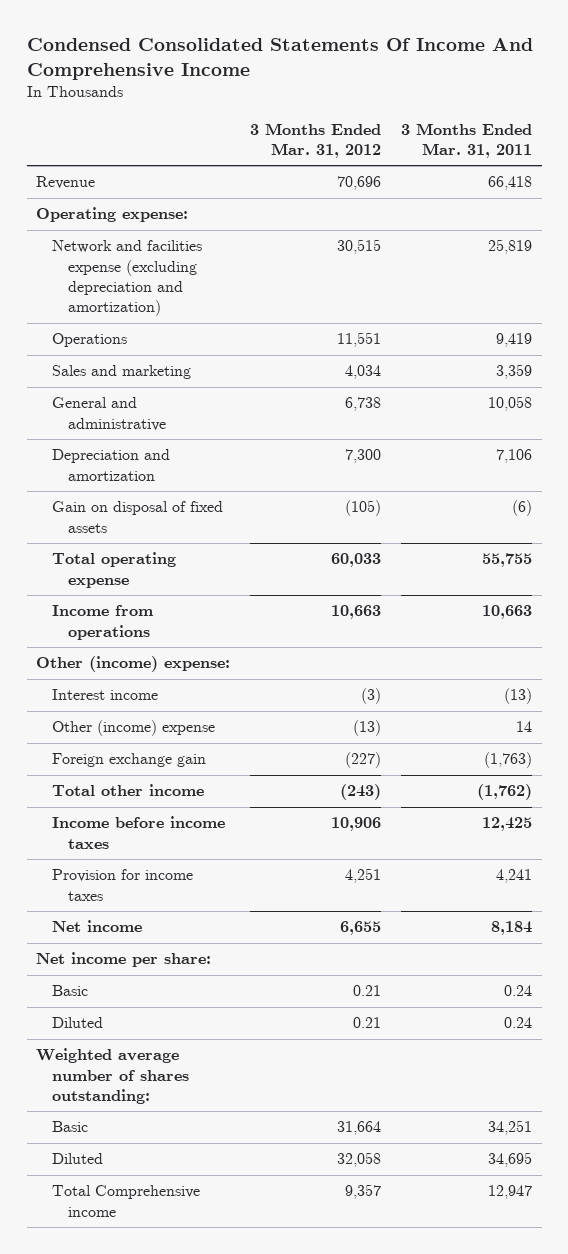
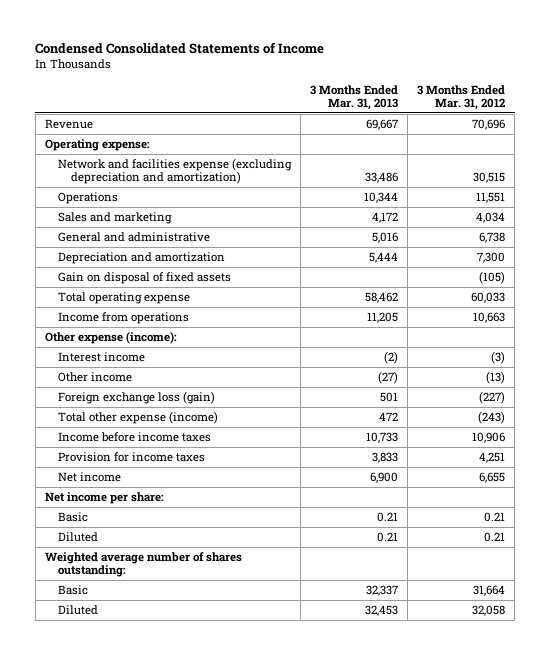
- Condensed Consolidated Statements Of Income And Comprehensive Income
+ Condensed Consolidated Statements of Income
- | 3 Months Ended Mar. 31, 2012 | 3 Months Ended Mar. 31, 2011
+ | 3 Months Ended Mar. 31, 2013 | 3 Months Ended Mar. 31, 2012
- Other (income) expense:
+ Other expense (income):
- Other (income) expense | (13) | 14
- Foreign exchange gain | (227) | (1,763)
- Total other income | (243) | (1,762)
+ Other income | (27) | (13)
+ Foreign exchange loss (gain) | 501 | (227)
+ Total other expense (income) | 472 | (243)
- Total Comprehensive income | 9,357 | 12,947

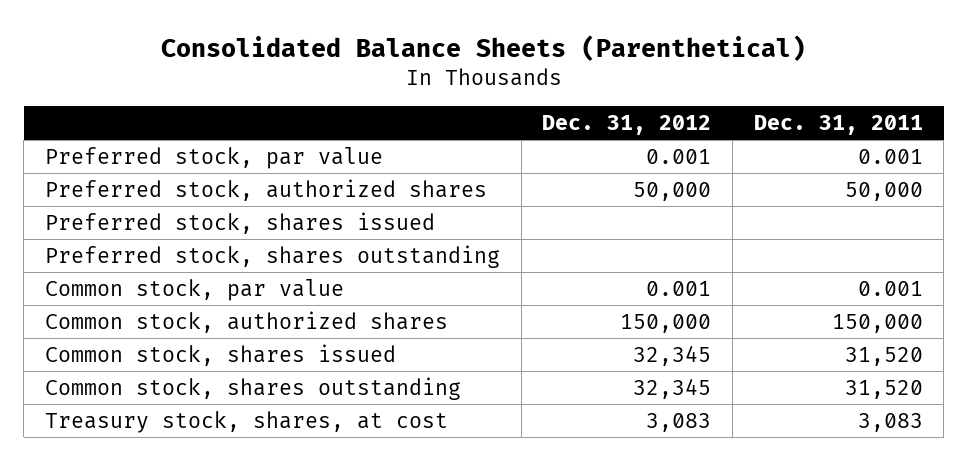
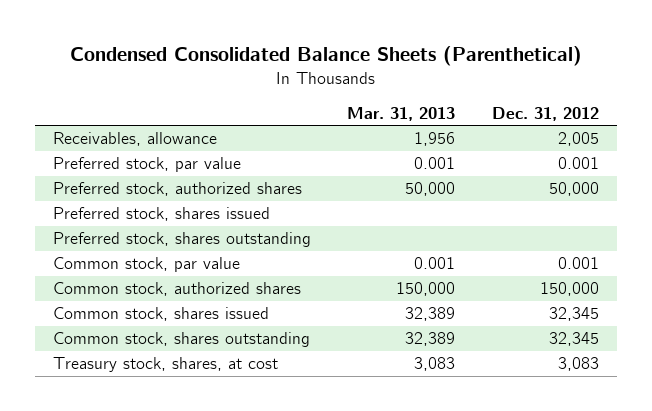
- Consolidated Balance Sheets (Parenthetical)
+ Condensed Consolidated Balance Sheets (Parenthetical)
- | Dec. 31, 2012 | Dec. 31, 2011
+ | Mar. 31, 2013 | Dec. 31, 2012
+ Receivables, allowance | 1,956 | 2,005

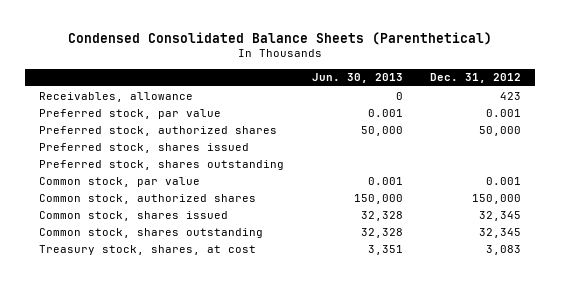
- | Mar. 31, 2013 | Dec. 31, 2012
+ | Jun. 30, 2013 | Dec. 31, 2012
- Receivables, allowance | 1,956 | 2,005
+ Receivables, allowance | 0 | 423

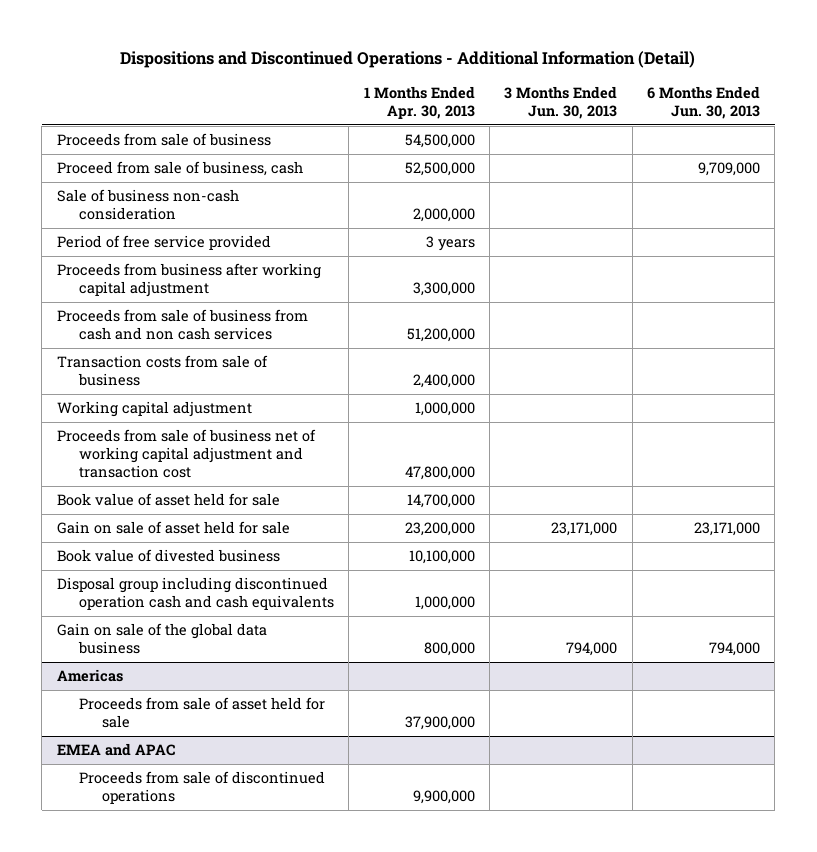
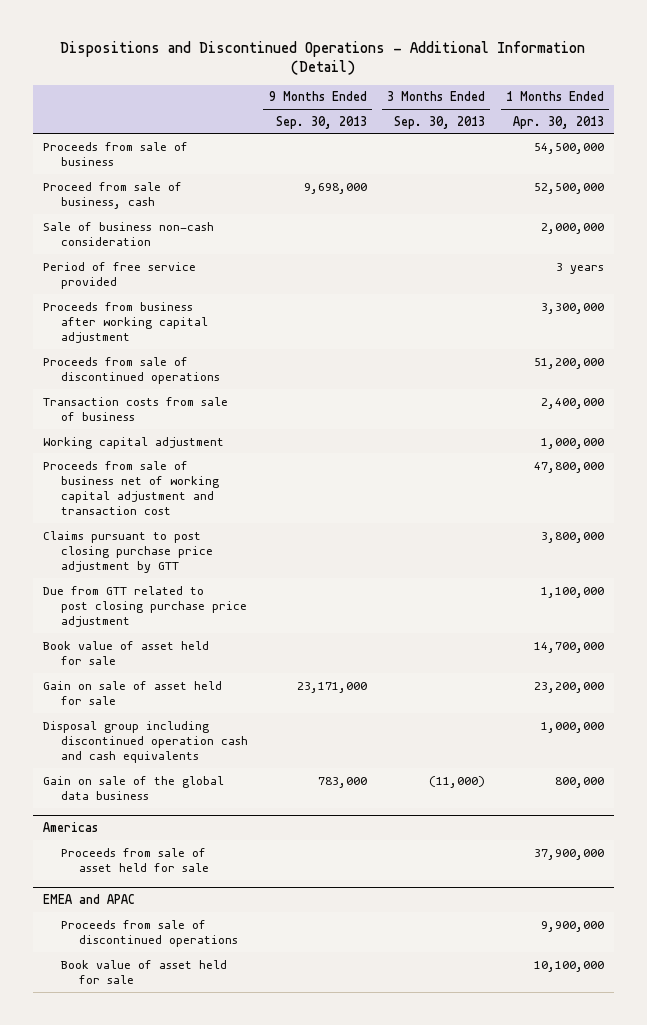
- | 1 Months Ended Apr. 30, 2013 | 3 Months Ended Jun. 30, 2013 | 6 Months Ended Jun. 30, 2013
+ | 9 Months Ended Sep. 30, 2013 | 3 Months Ended Sep. 30, 2013 | 1 Months Ended Apr. 30, 2013
- Proceeds from sale of business from cash and non cash services | 51,200,000 | |
+ Proceeds from sale of discontinued operations | | | 51,200,000
+ Claims pursuant to post closing purchase price adjustment by GTT | | | 3,800,000
+ Due from GTT related to post closing purchase price adjustment | | | 1,100,000
- Book value of divested business | 10,100,000 | |
@ EMEA and APAC
+ Book value of asset held for sale | | | 10,100,000

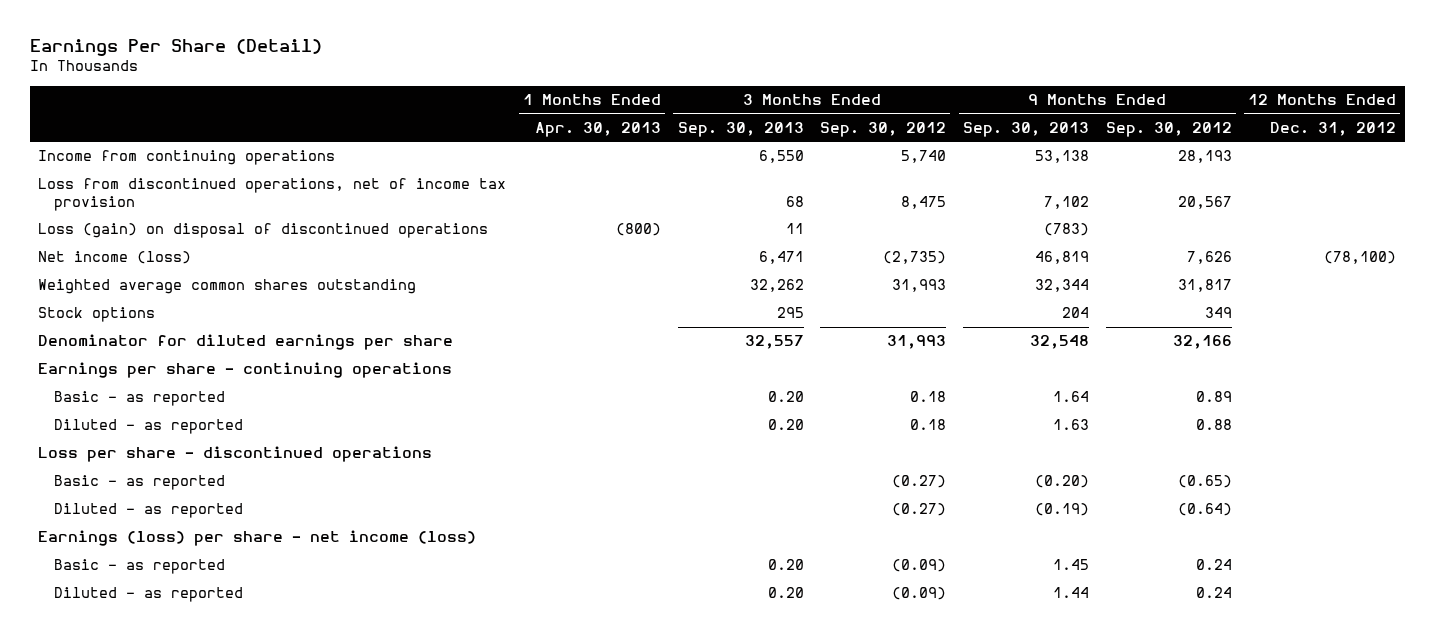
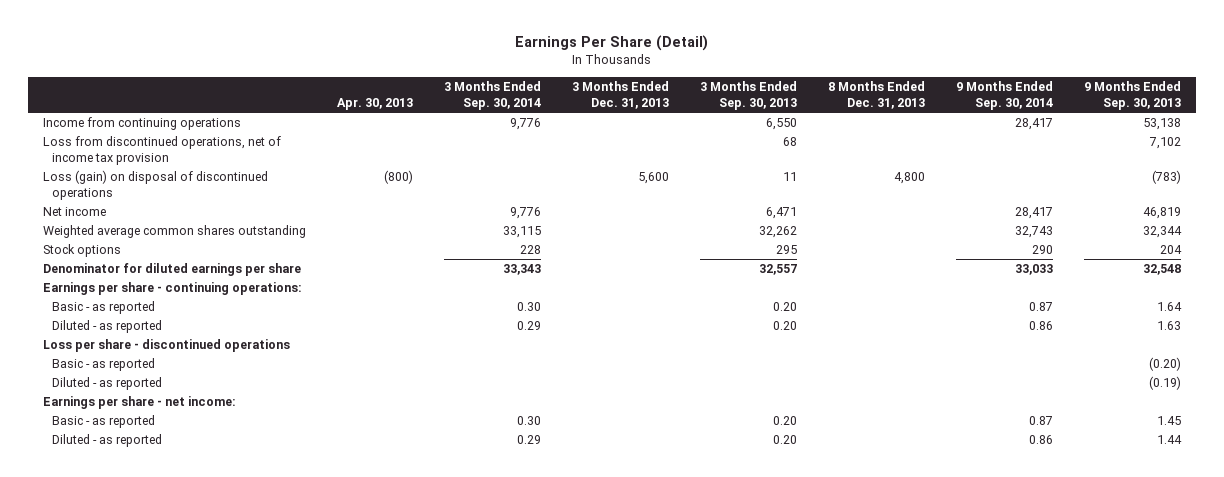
- | 1 Months Ended Apr. 30, 2013 | 3 Months Ended Sep. 30, 2013 | 3 Months Ended Sep. 30, 2012 | 9 Months Ended Sep. 30, 2013 | 9 Months Ended Sep. 30, 2012 | 12 Months Ended Dec. 31, 2012
+ | Apr. 30, 2013 | 3 Months Ended Sep. 30, 2014 | 3 Months Ended Dec. 31, 2013 | 3 Months Ended Sep. 30, 2013 | 8 Months Ended Dec. 31, 2013 | 9 Months Ended Sep. 30, 2014 | 9 Months Ended Sep. 30, 2013
- Net income (loss) | | 6,471 | (2,735) | 46,819 | 7,626 | (78,100)
+ Net income | | 9,776 | | 6,471 | | 28,417 | 46,819
- Earnings per share - continuing operations
+ Earnings per share - continuing operations:
- Earnings (loss) per share - net income (loss)
+ Earnings per share - net income:

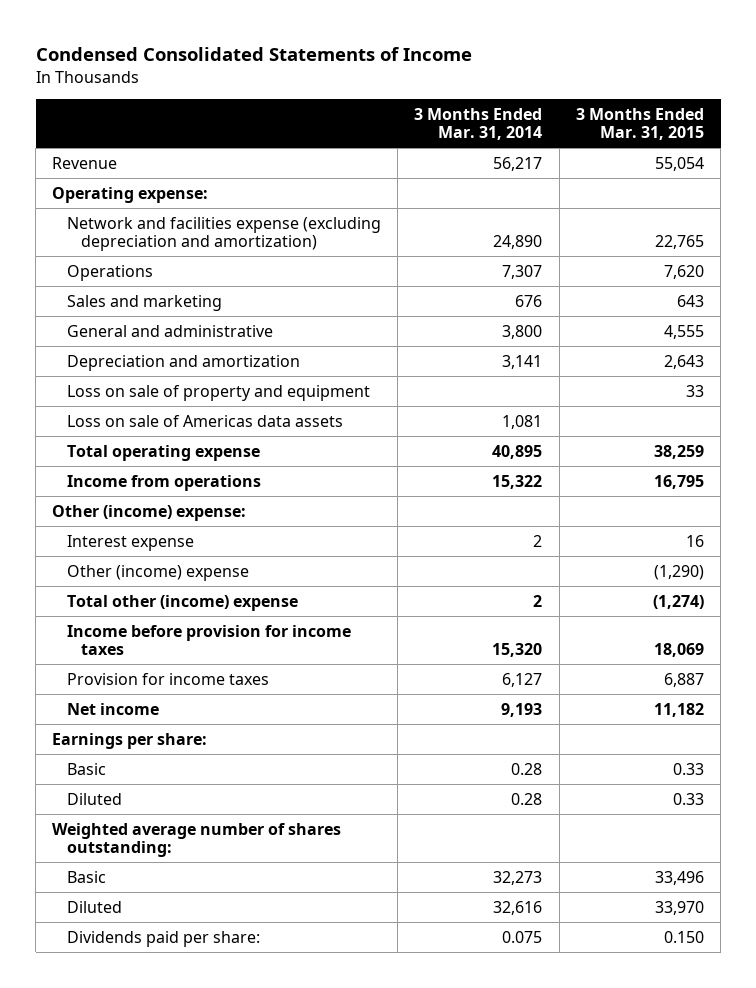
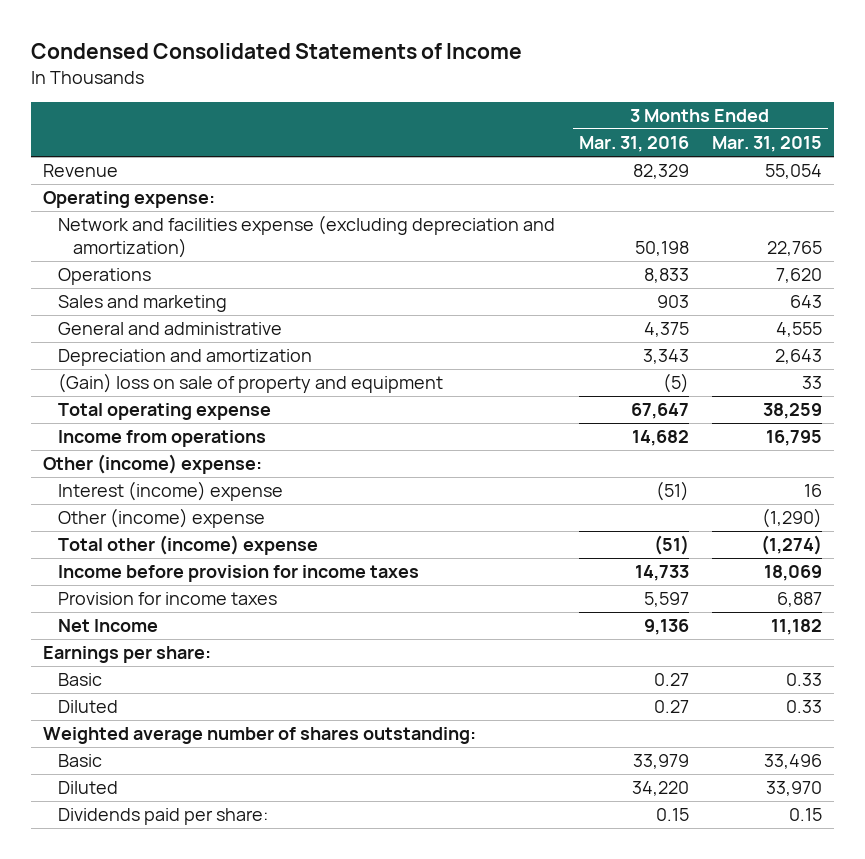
- | 3 Months Ended Mar. 31, 2014 | 3 Months Ended Mar. 31, 2015
+ | 3 Months Ended Mar. 31, 2016 | 3 Months Ended Mar. 31, 2015
- Loss on sale of property and equipment | | 33
- Loss on sale of Americas data assets | 1,081 |
+ (Gain) loss on sale of property and equipment | (5) | 33
- Interest expense | 2 | 16
+ Interest (income) expense | (51) | 16
- Net income | 9,193 | 11,182
+ Net Income | 9,136 | 11,182
- Dividends paid per share: | 0.075 | 0.150
+ Dividends paid per share: | 0.15 | 0.15

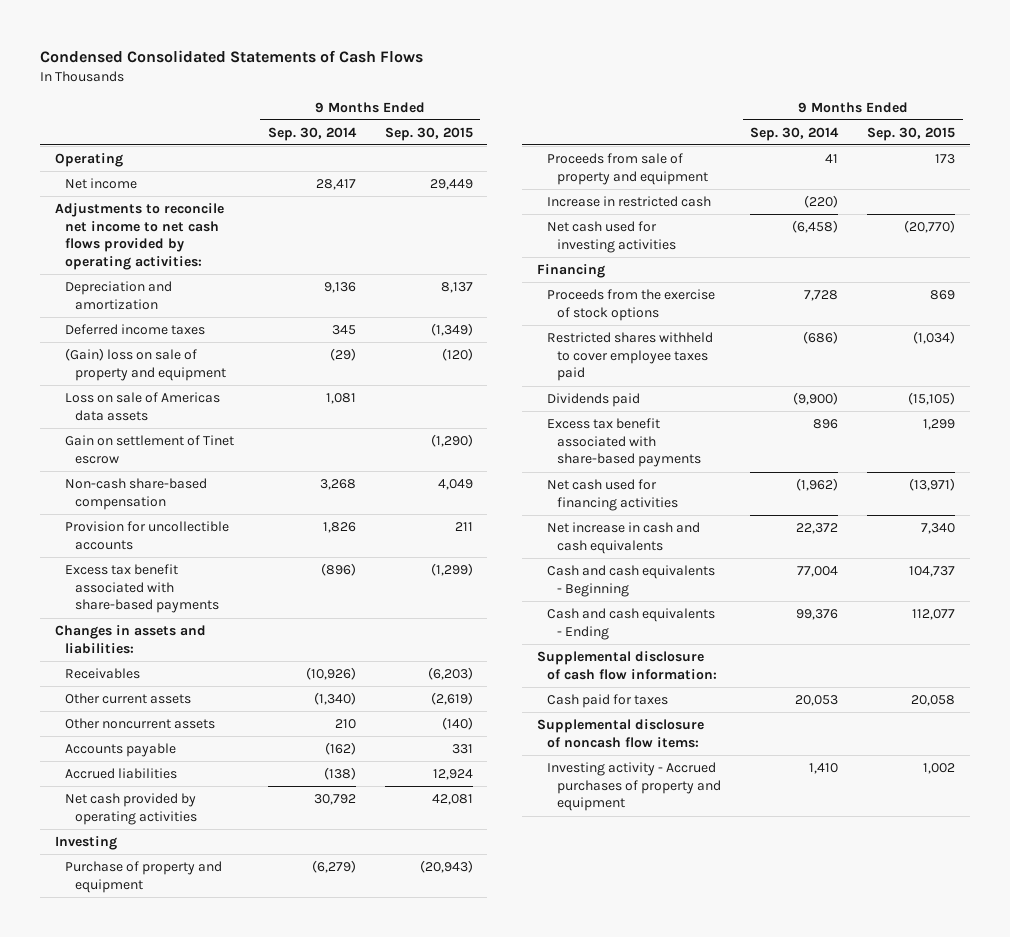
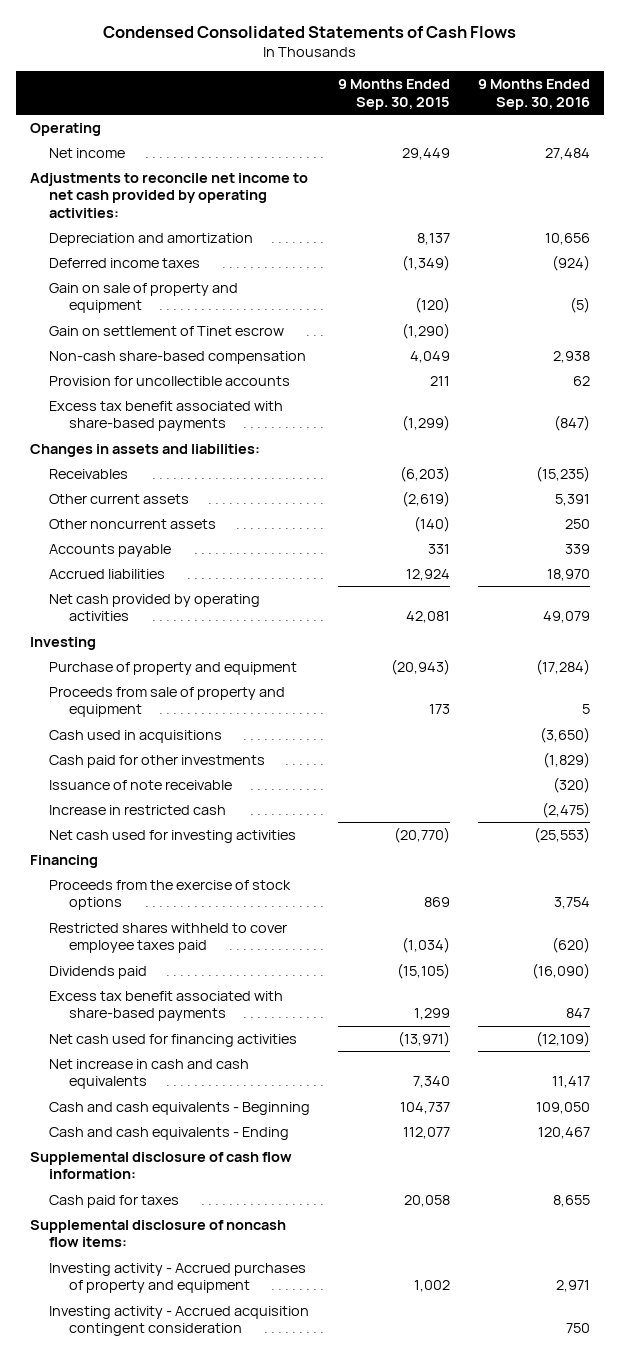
- | 9 Months Ended Sep. 30, 2014 | 9 Months Ended Sep. 30, 2015
+ | 9 Months Ended Sep. 30, 2015 | 9 Months Ended Sep. 30, 2016
- Adjustments to reconcile net income to net cash flows provided by operating activities:
+ Adjustments to reconcile net income to net cash provided by operating activities:
- (Gain) loss on sale of property and equipment | (29) | (120)
- Loss on sale of Americas data assets | 1,081 |
+ Gain on sale of property and equipment | (120) | (5)
+ Cash used in acquisitions | | (3,650)
+ Cash paid for other investments | | (1,829)
+ Issuance of note receivable | | (320)
+ Investing activity - Accrued acquisition contingent consideration | | 750

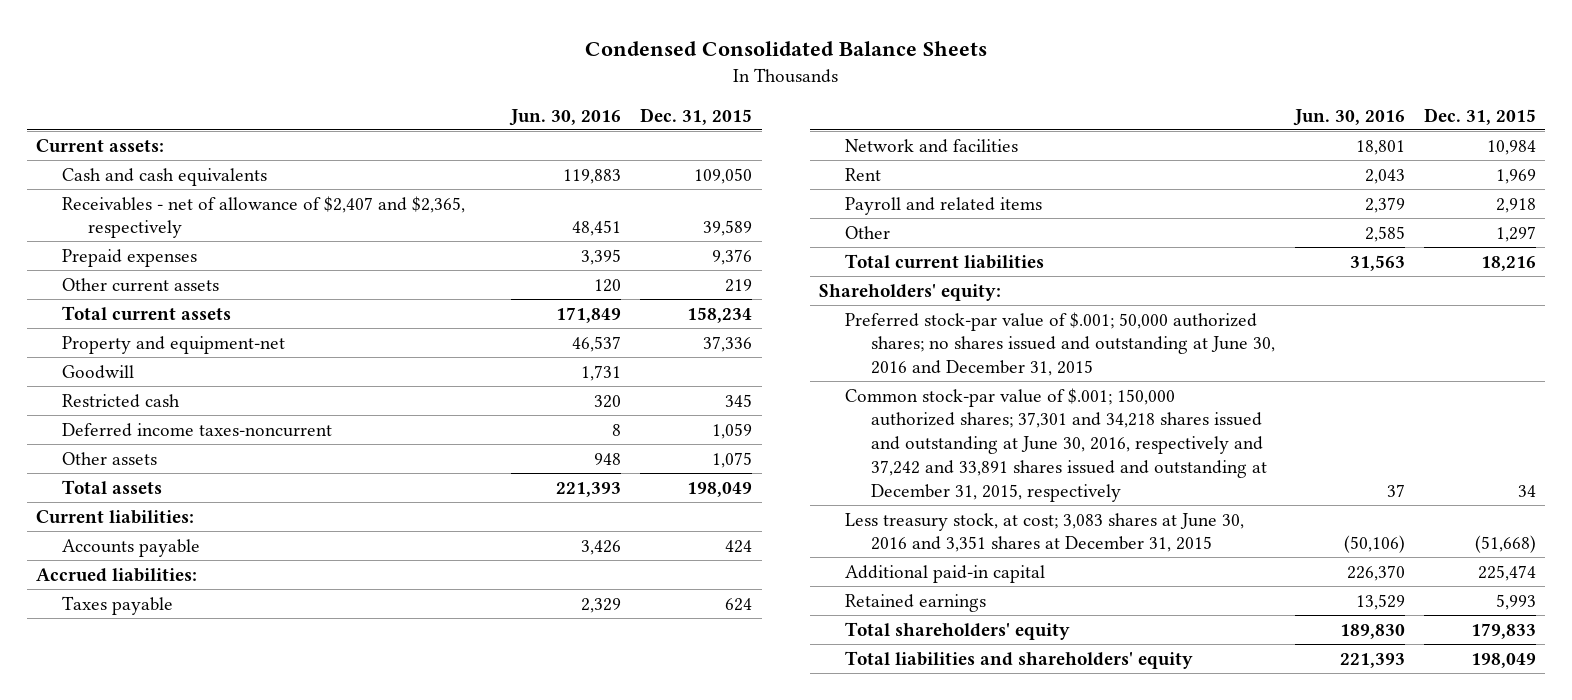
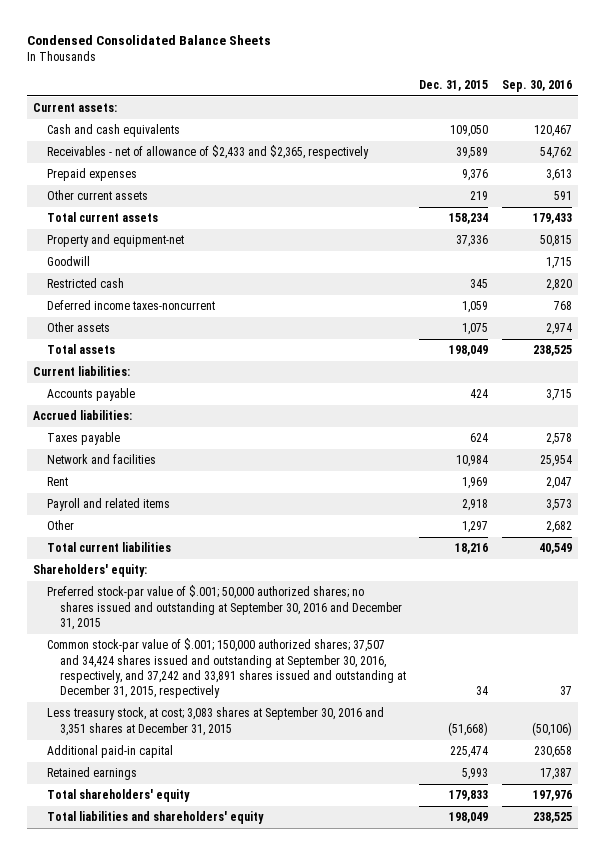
- | Jun. 30, 2016 | Dec. 31, 2015
+ | Dec. 31, 2015 | Sep. 30, 2016
- Receivables - net of allowance of $2,407 and $2,365, respectively | 48,451 | 39,589
+ Receivables - net of allowance of $2,433 and $2,365, respectively | 39,589 | 54,762
- Preferred stock-par value of $.001; 50,000 authorized shares; no shares issued and outstanding at June 30, 2016 and December 31, 2015
- Common stock-par value of $.001; 150,000 authorized shares; 37,301 and 34,218 shares issued and outstanding at June 30, 2016, respectively and 37,242 and 33,891 shares issued and outstanding at December 31, 2015, respectively | 37 | 34
- Less treasury stock, at cost; 3,083 shares at June 30, 2016 and 3,351 shares at December 31, 2015 | (50,106) | (51,668)
+ Preferred stock-par value of $.001; 50,000 authorized shares; no shares issued and outstanding at September 30, 2016 and December 31, 2015
+ Common stock-par value of $.001; 150,000 authorized shares; 37,507 and 34,424 shares issued and outstanding at September 30, 2016, respectively, and 37,242 and 33,891 shares issued and outstanding at December 31, 2015, respectively | 34 | 37
+ Less treasury stock, at cost; 3,083 shares at September 30, 2016 and 3,351 shares at December 31, 2015 | (51,668) | (50,106)

